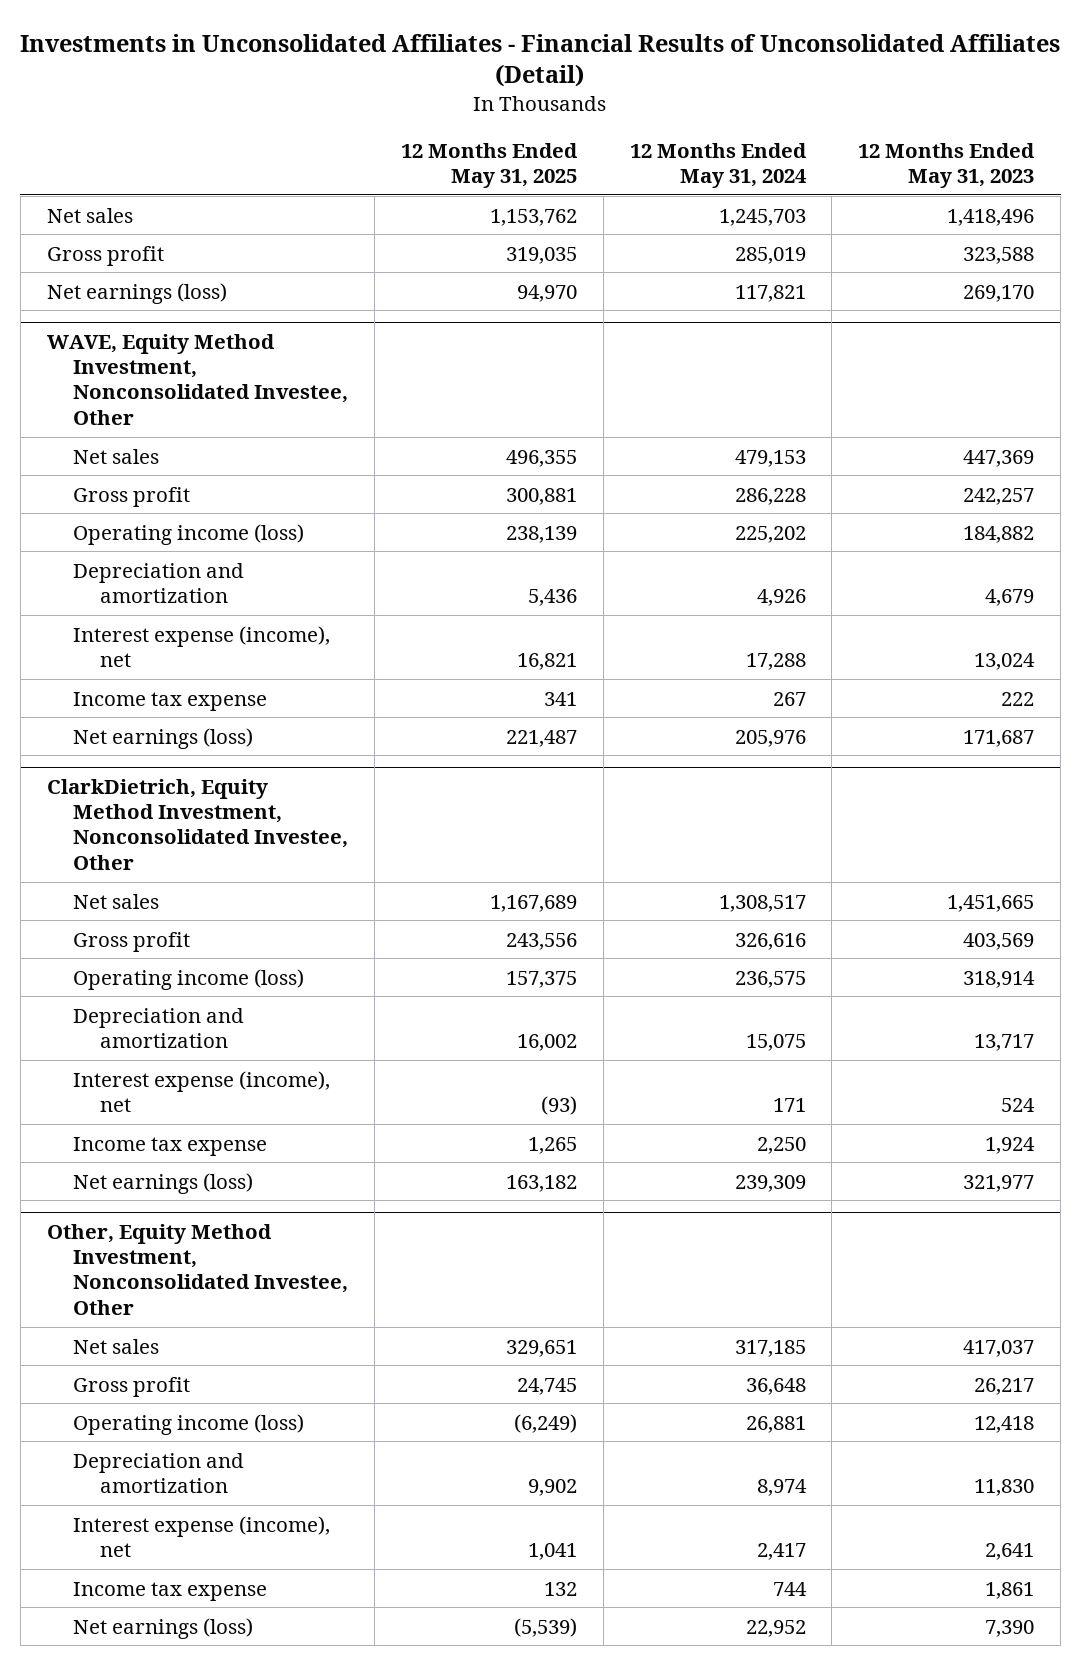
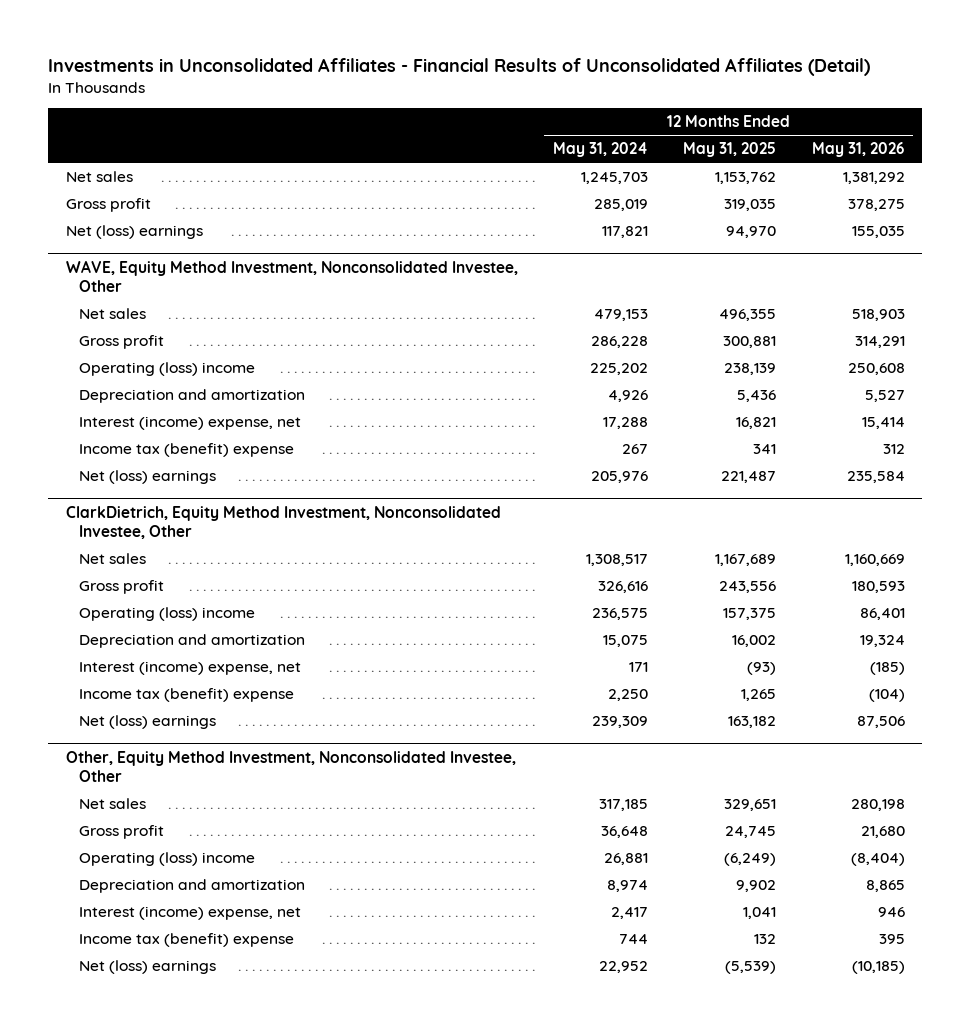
- | 12 Months Ended May 31, 2025 | 12 Months Ended May 31, 2024 | 12 Months Ended May 31, 2023
+ | 12 Months Ended May 31, 2024 | 12 Months Ended May 31, 2025 | 12 Months Ended May 31, 2026
- Net earnings (loss) | 94,970 | 117,821 | 269,170
+ Net (loss) earnings | 117,821 | 94,970 | 155,035
@ WAVE, Equity Method Investment, Nonconsolidated Investee, Other
- Operating income (loss) | 238,139 | 225,202 | 184,882
+ Operating (loss) income | 225,202 | 238,139 | 250,608
- Interest expense (income), net | 16,821 | 17,288 | 13,024
- Income tax expense | 341 | 267 | 222
- Net earnings (loss) | 221,487 | 205,976 | 171,687
+ Interest (income) expense, net | 17,288 | 16,821 | 15,414
+ Income tax (benefit) expense | 267 | 341 | 312
+ Net (loss) earnings | 205,976 | 221,487 | 235,584
@ ClarkDietrich, Equity Method Investment, Nonconsolidated Investee, Other
- Operating income (loss) | 157,375 | 236,575 | 318,914
+ Operating (loss) income | 236,575 | 157,375 | 86,401
- Interest expense (income), net | (93) | 171 | 524
- Income tax expense | 1,265 | 2,250 | 1,924
- Net earnings (loss) | 163,182 | 239,309 | 321,977
+ Interest (income) expense, net | 171 | (93) | (185)
+ Income tax (benefit) expense | 2,250 | 1,265 | (104)
+ Net (loss) earnings | 239,309 | 163,182 | 87,506
@ Other, Equity Method Investment, Nonconsolidated Investee, Other
- Operating income (loss) | (6,249) | 26,881 | 12,418
+ Operating (loss) income | 26,881 | (6,249) | (8,404)
- Interest expense (income), net | 1,041 | 2,417 | 2,641
- Income tax expense | 132 | 744 | 1,861
- Net earnings (loss) | (5,539) | 22,952 | 7,390
+ Interest (income) expense, net | 2,417 | 1,041 | 946
+ Income tax (benefit) expense | 744 | 132 | 395
+ Net (loss) earnings | 22,952 | (5,539) | (10,185)

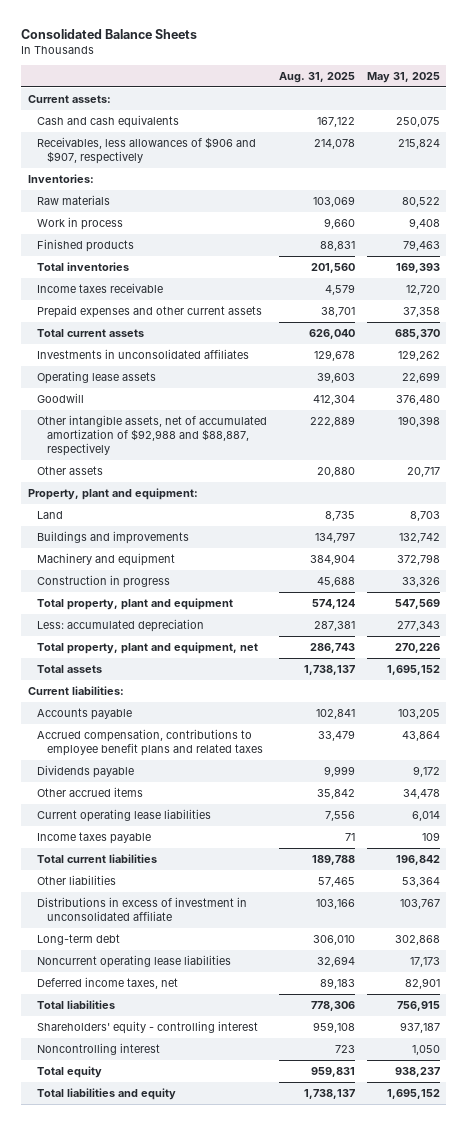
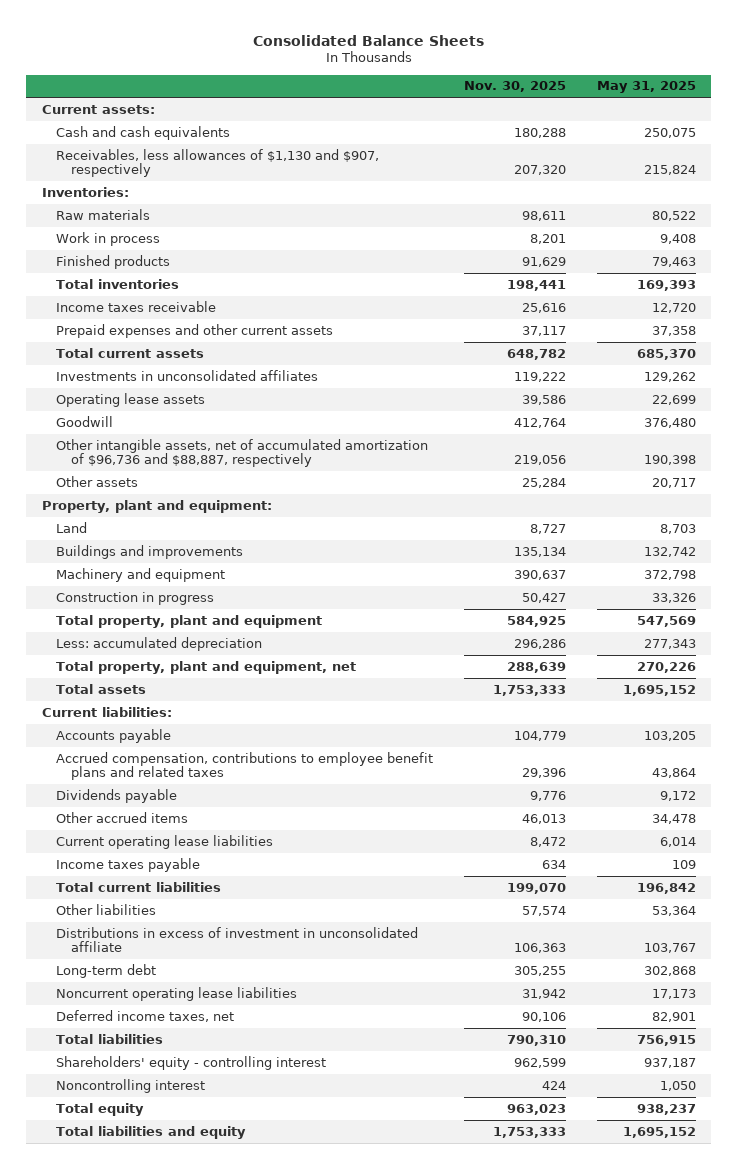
- | Aug. 31, 2025 | May 31, 2025
+ | Nov. 30, 2025 | May 31, 2025
- Receivables, less allowances of $906 and $907, respectively | 214,078 | 215,824
+ Receivables, less allowances of $1,130 and $907, respectively | 207,320 | 215,824
- Other intangible assets, net of accumulated amortization of $92,988 and $88,887, respectively | 222,889 | 190,398
+ Other intangible assets, net of accumulated amortization of $96,736 and $88,887, respectively | 219,056 | 190,398

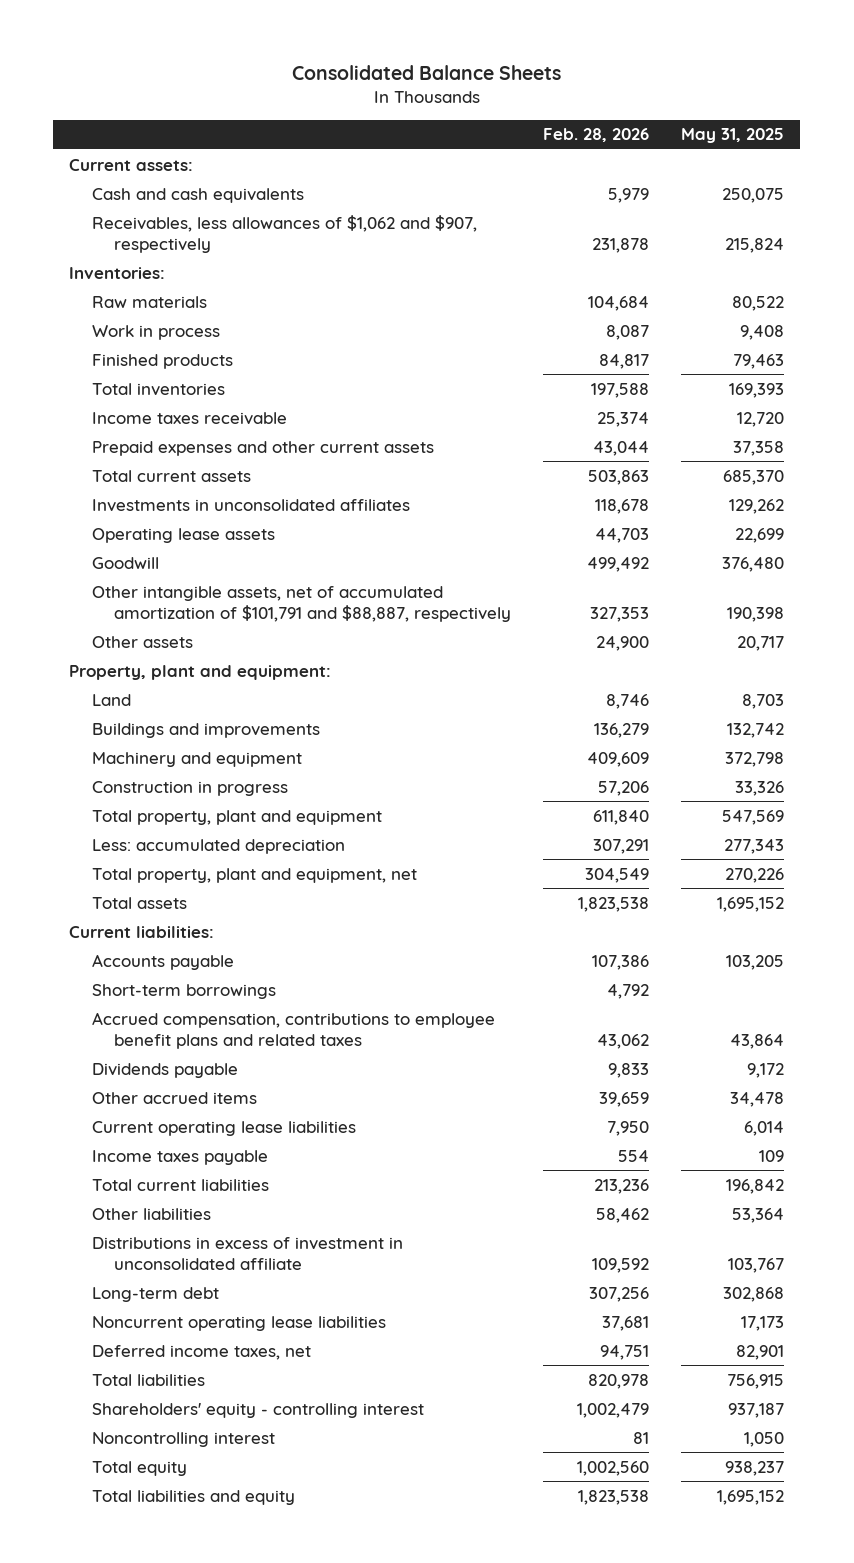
- | Nov. 30, 2025 | May 31, 2025
+ | Feb. 28, 2026 | May 31, 2025
- Receivables, less allowances of $1,130 and $907, respectively | 207,320 | 215,824
+ Receivables, less allowances of $1,062 and $907, respectively | 231,878 | 215,824
- Other intangible assets, net of accumulated amortization of $96,736 and $88,887, respectively | 219,056 | 190,398
+ Other intangible assets, net of accumulated amortization of $101,791 and $88,887, respectively | 327,353 | 190,398
+ Short-term borrowings | 4,792 |

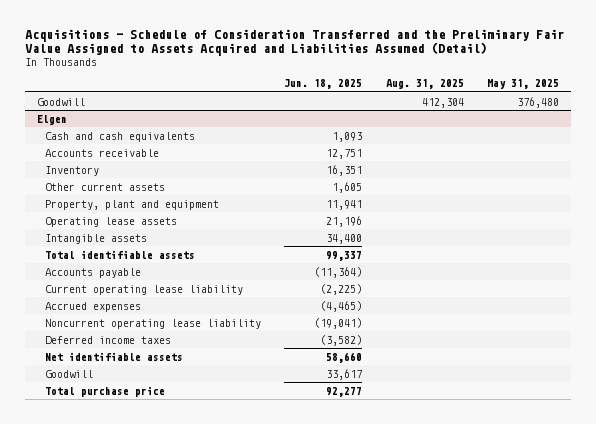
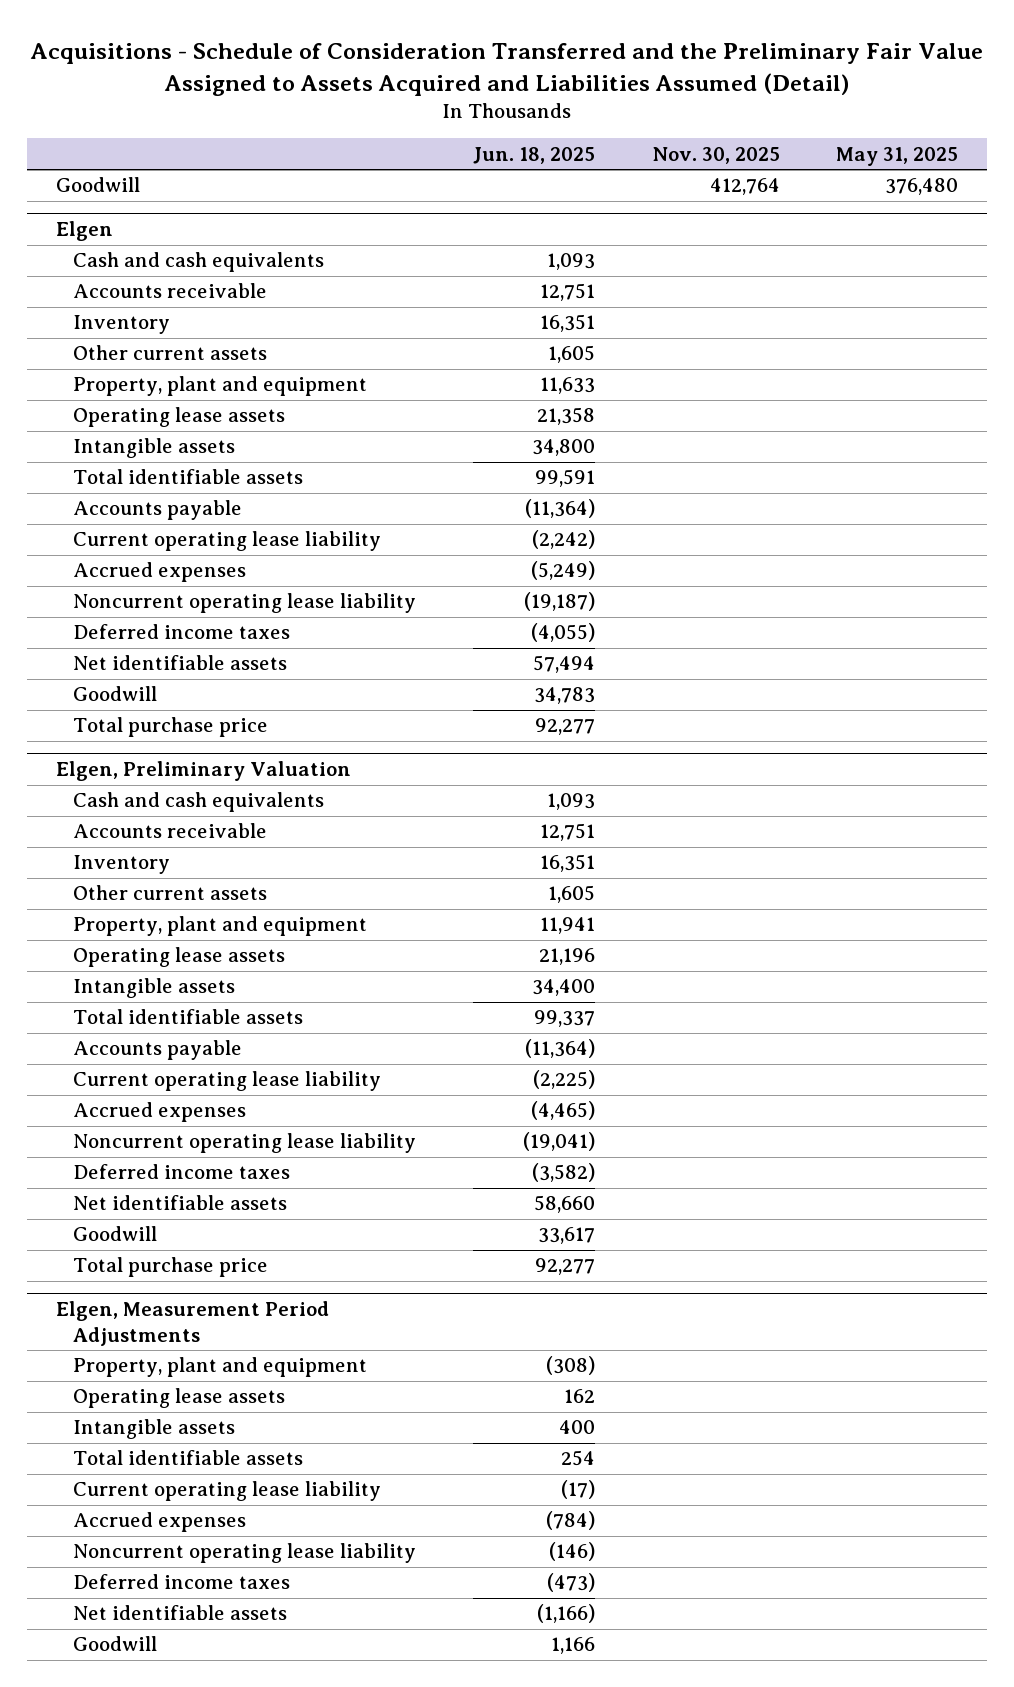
- | Jun. 18, 2025 | Aug. 31, 2025 | May 31, 2025
+ | Jun. 18, 2025 | Nov. 30, 2025 | May 31, 2025
@ Elgen
+ Property, plant and equipment | 11,633 | |
+ Operating lease assets | 21,358 | |
+ Intangible assets | 34,800 | |
+ Total identifiable assets | 99,591 | |
+ Accounts payable | (11,364) | |
+ Current operating lease liability | (2,242) | |
+ Accrued expenses | (5,249) | |
+ Noncurrent operating lease liability | (19,187) | |
+ Deferred income taxes | (4,055) | |
+ Net identifiable assets | 57,494 | |
+ Goodwill | 34,783 | |
+ Total purchase price | 92,277 | |
+ Elgen, Preliminary Valuation
+ Cash and cash equivalents | 1,093 | |
+ Accounts receivable | 12,751 | |
+ Inventory | 16,351 | |
+ Other current assets | 1,605 | |
+ Elgen, Measurement Period Adjustments
+ Property, plant and equipment | (308) | |
+ Operating lease assets | 162 | |
+ Intangible assets | 400 | |
+ Total identifiable assets | 254 | |
+ Current operating lease liability | (17) | |
+ Accrued expenses | (784) | |
+ Noncurrent operating lease liability | (146) | |
+ Deferred income taxes | (473) | |
+ Net identifiable assets | (1,166) | |
+ Goodwill | 1,166 | |

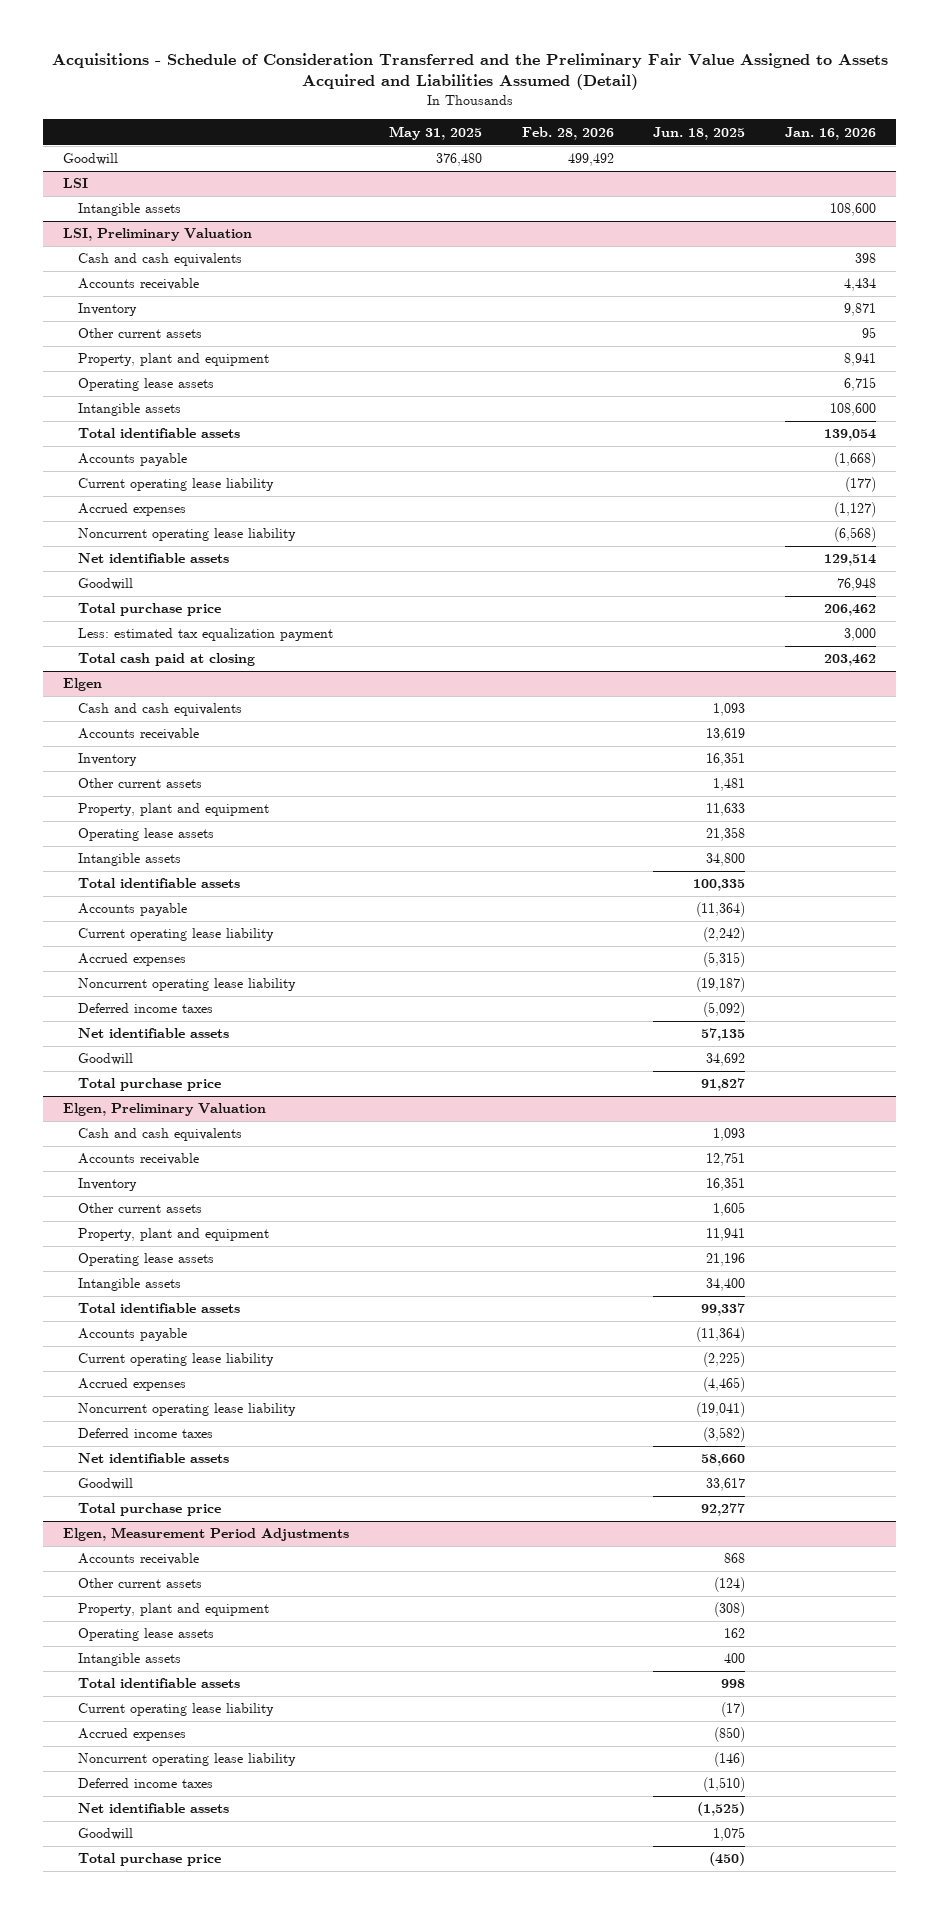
- | Jun. 18, 2025 | Nov. 30, 2025 | May 31, 2025
+ | May 31, 2025 | Feb. 28, 2026 | Jun. 18, 2025 | Jan. 16, 2026
+ LSI
+ Intangible assets | | | | 108,600
+ LSI, Preliminary Valuation
+ Cash and cash equivalents | | | | 398
+ Accounts receivable | | | | 4,434
+ Inventory | | | | 9,871
+ Other current assets | | | | 95
+ Property, plant and equipment | | | | 8,941
+ Operating lease assets | | | | 6,715
+ Intangible assets | | | | 108,600
+ Total identifiable assets | | | | 139,054
+ Accounts payable | | | | (1,668)
+ Current operating lease liability | | | | (177)
+ Accrued expenses | | | | (1,127)
+ Noncurrent operating lease liability | | | | (6,568)
+ Net identifiable assets | | | | 129,514
+ Goodwill | | | | 76,948
+ Total purchase price | | | | 206,462
+ Less: estimated tax equalization payment | | | | 3,000
+ Total cash paid at closing | | | | 203,462
@ Elgen
- Accounts receivable | 12,751 | |
+ Accounts receivable | | | 13,619 |
- Other current assets | 1,605 | |
+ Other current assets | | | 1,481 |
- Total identifiable assets | 99,591 | |
+ Total identifiable assets | | | 100,335 |
- Accrued expenses | (5,249) | |
+ Accrued expenses | | | (5,315) |
- Deferred income taxes | (4,055) | |
- Net identifiable assets | 57,494 | |
- Goodwill | 34,783 | |
- Total purchase price | 92,277 | |
+ Deferred income taxes | | | (5,092) |
+ Net identifiable assets | | | 57,135 |
+ Goodwill | | | 34,692 |
+ Total purchase price | | | 91,827 |
@ Elgen, Measurement Period Adjustments
+ Accounts receivable | | | 868 |
+ Other current assets | | | (124) |
- Total identifiable assets | 254 | |
+ Total identifiable assets | | | 998 |
- Accrued expenses | (784) | |
+ Accrued expenses | | | (850) |
- Deferred income taxes | (473) | |
- Net identifiable assets | (1,166) | |
- Goodwill | 1,166 | |
+ Deferred income taxes | | | (1,510) |
+ Net identifiable assets | | | (1,525) |
+ Goodwill | | | 1,075 |
+ Total purchase price | | | (450) |

